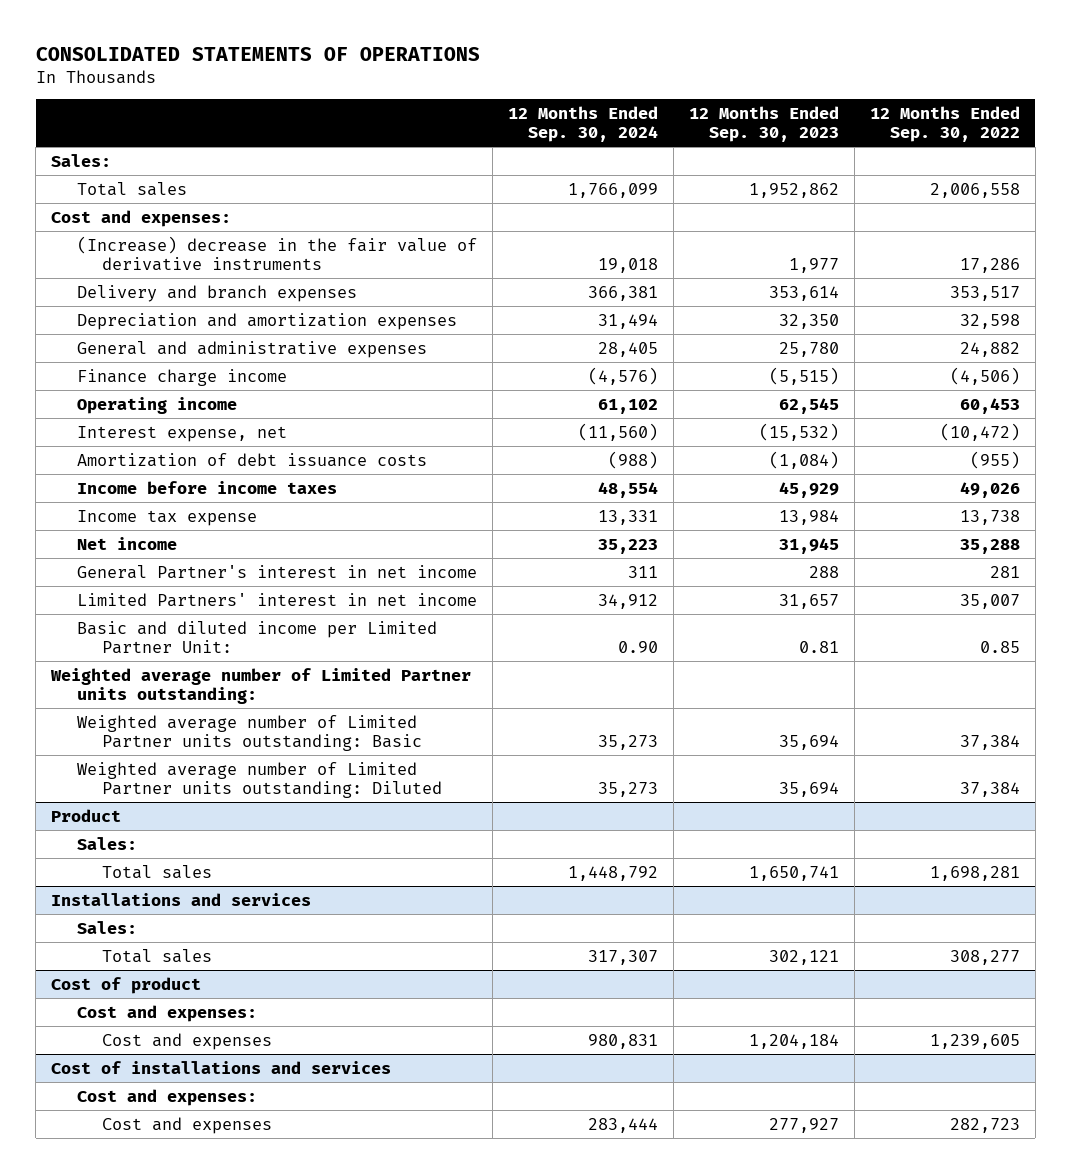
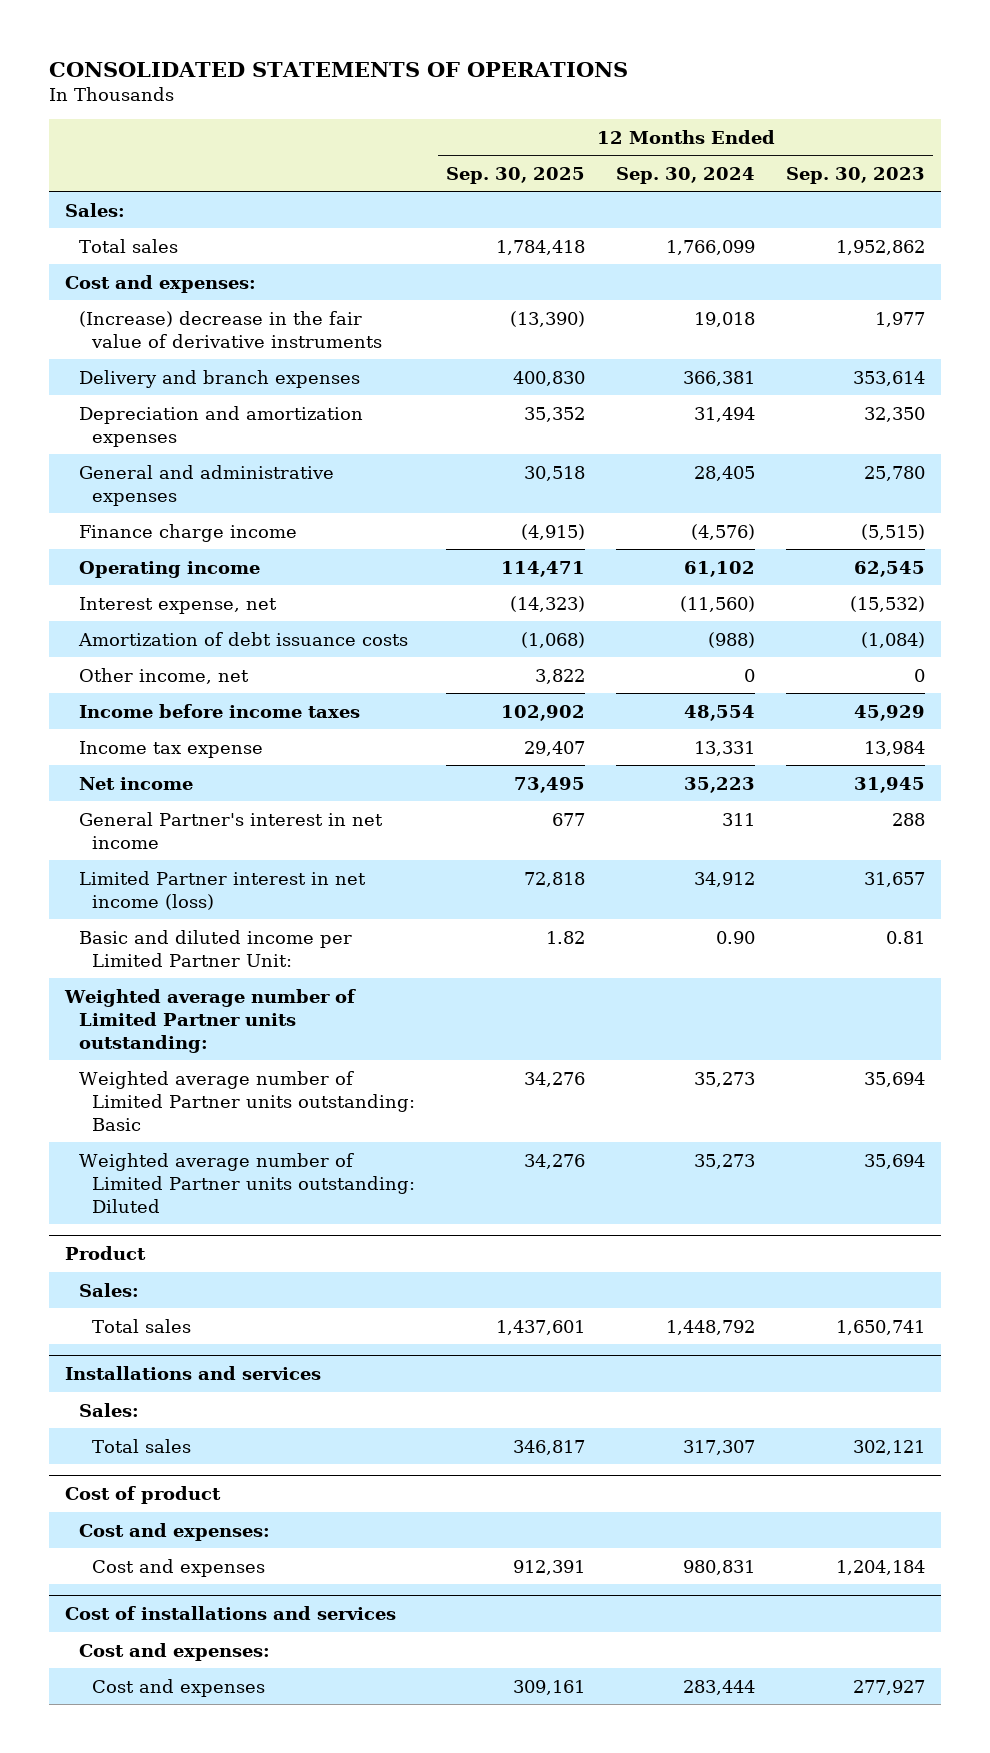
- | 12 Months Ended Sep. 30, 2024 | 12 Months Ended Sep. 30, 2023 | 12 Months Ended Sep. 30, 2022
+ | 12 Months Ended Sep. 30, 2025 | 12 Months Ended Sep. 30, 2024 | 12 Months Ended Sep. 30, 2023
+ Other income, net | 3,822 | 0 | 0
- Limited Partners' interest in net income | 34,912 | 31,657 | 35,007
+ Limited Partner interest in net income (loss) | 72,818 | 34,912 | 31,657

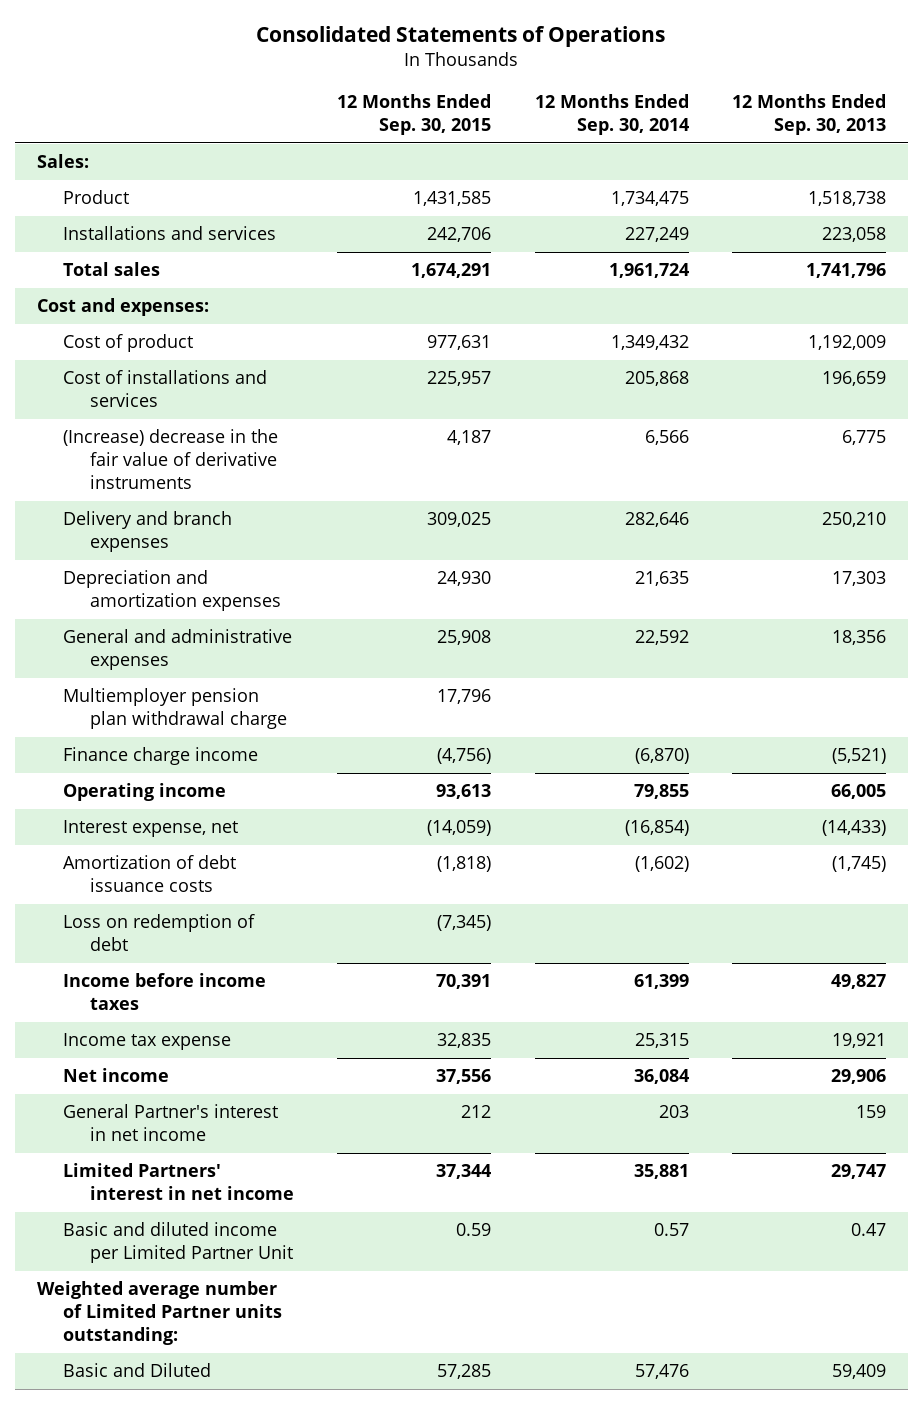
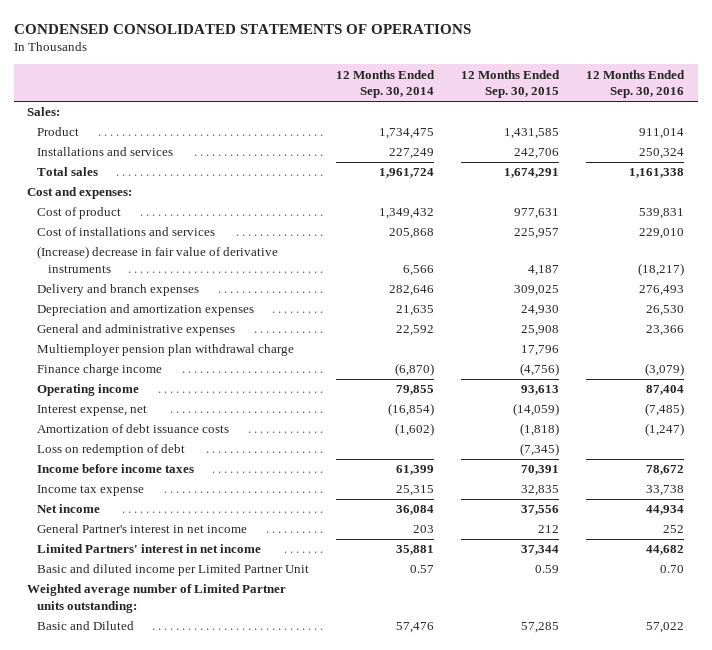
- Consolidated Statements of Operations
+ CONDENSED CONSOLIDATED STATEMENTS OF OPERATIONS
- | 12 Months Ended Sep. 30, 2015 | 12 Months Ended Sep. 30, 2014 | 12 Months Ended Sep. 30, 2013
+ | 12 Months Ended Sep. 30, 2014 | 12 Months Ended Sep. 30, 2015 | 12 Months Ended Sep. 30, 2016
- (Increase) decrease in the fair value of derivative instruments | 4,187 | 6,566 | 6,775
+ (Increase) decrease in fair value of derivative instruments | 6,566 | 4,187 | (18,217)

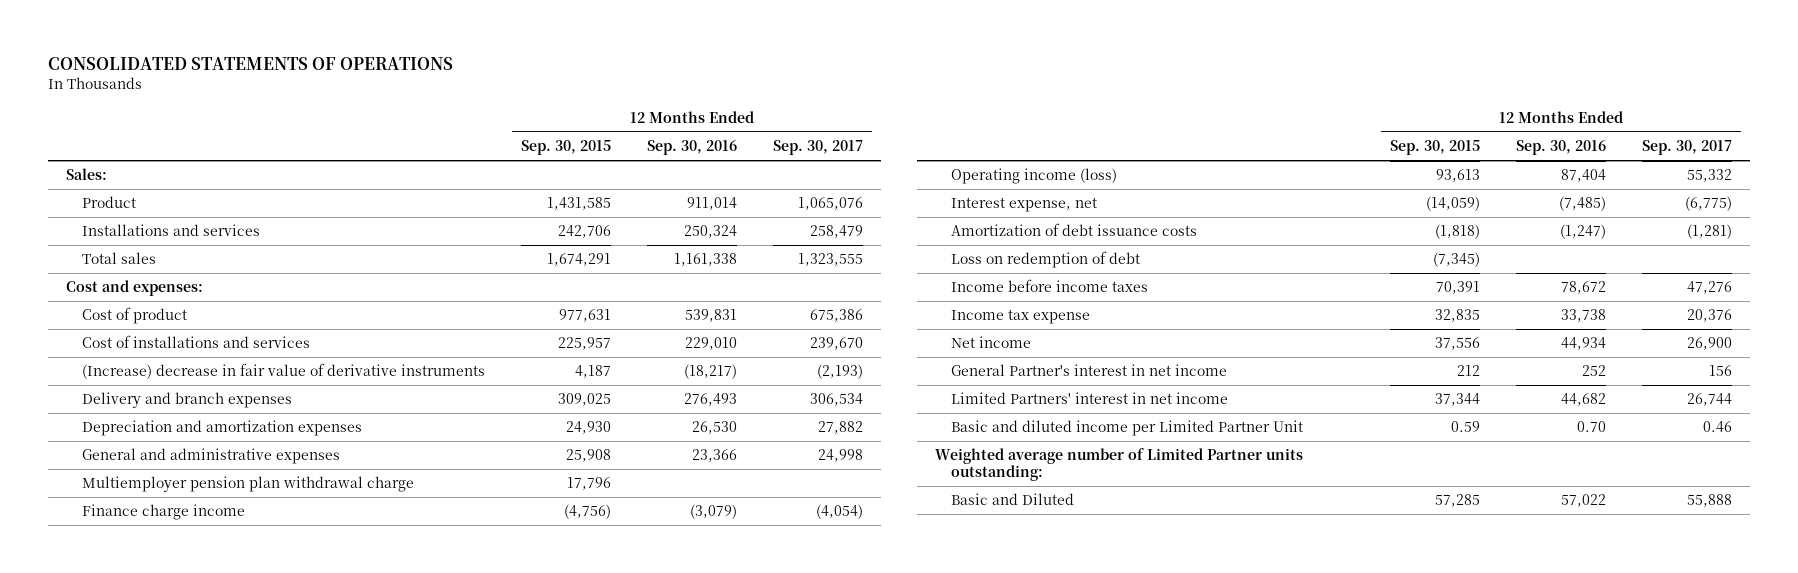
- CONDENSED CONSOLIDATED STATEMENTS OF OPERATIONS
+ CONSOLIDATED STATEMENTS OF OPERATIONS
- | 12 Months Ended Sep. 30, 2014 | 12 Months Ended Sep. 30, 2015 | 12 Months Ended Sep. 30, 2016
+ | 12 Months Ended Sep. 30, 2015 | 12 Months Ended Sep. 30, 2016 | 12 Months Ended Sep. 30, 2017
- Operating income | 79,855 | 93,613 | 87,404
+ Operating income (loss) | 93,613 | 87,404 | 55,332

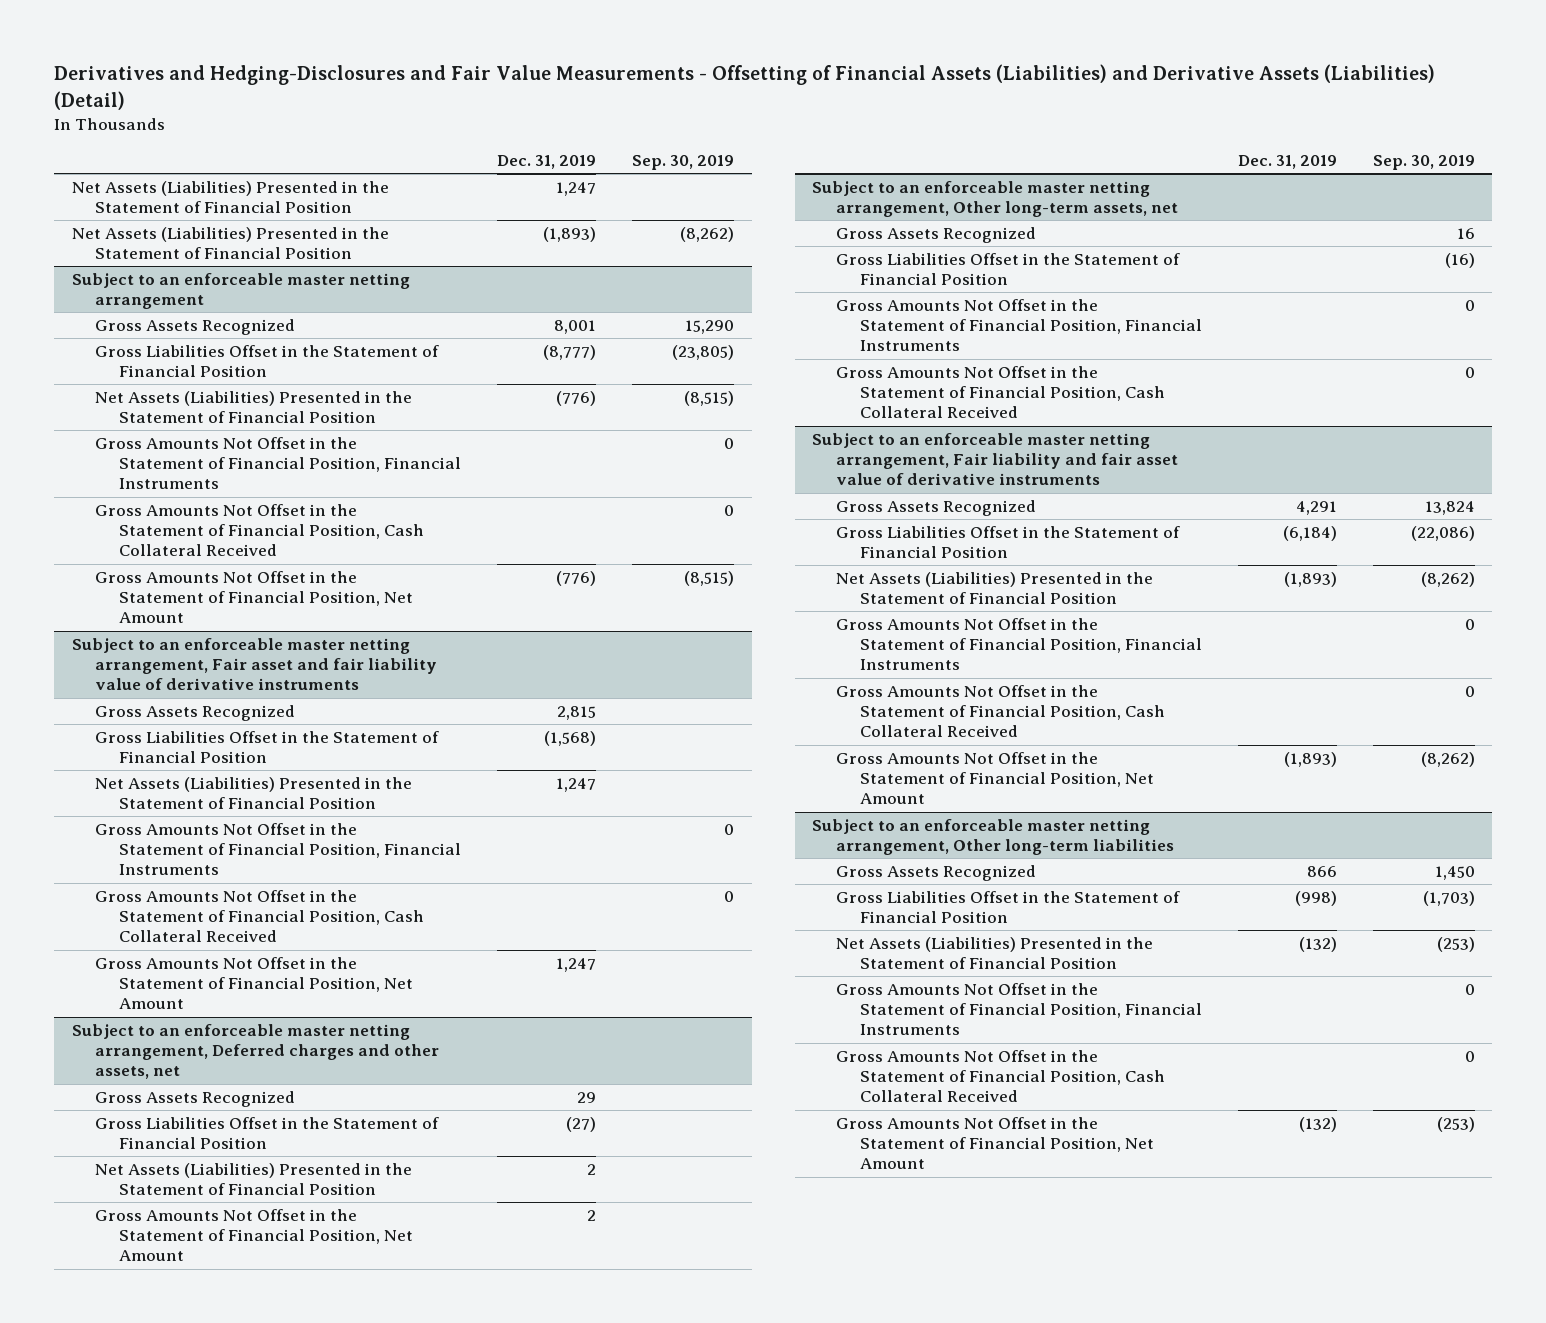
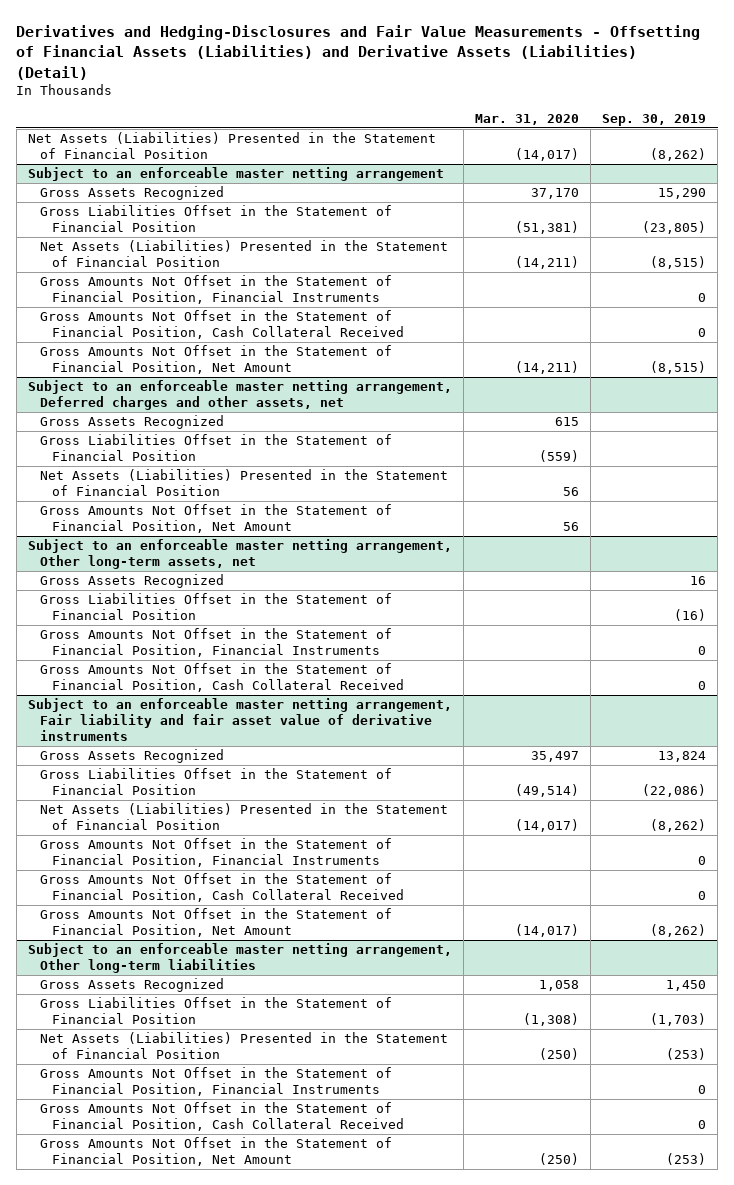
- | Dec. 31, 2019 | Sep. 30, 2019
+ | Mar. 31, 2020 | Sep. 30, 2019
- Net Assets (Liabilities) Presented in the Statement of Financial Position | 1,247 |
- Subject to an enforceable master netting arrangement, Fair asset and fair liability value of derivative instruments
- Gross Assets Recognized | 2,815 |
- Gross Liabilities Offset in the Statement of Financial Position | (1,568) |
- Net Assets (Liabilities) Presented in the Statement of Financial Position | 1,247 |
- Gross Amounts Not Offset in the Statement of Financial Position, Financial Instruments | | 0
- Gross Amounts Not Offset in the Statement of Financial Position, Cash Collateral Received | | 0
- Gross Amounts Not Offset in the Statement of Financial Position, Net Amount | 1,247 |

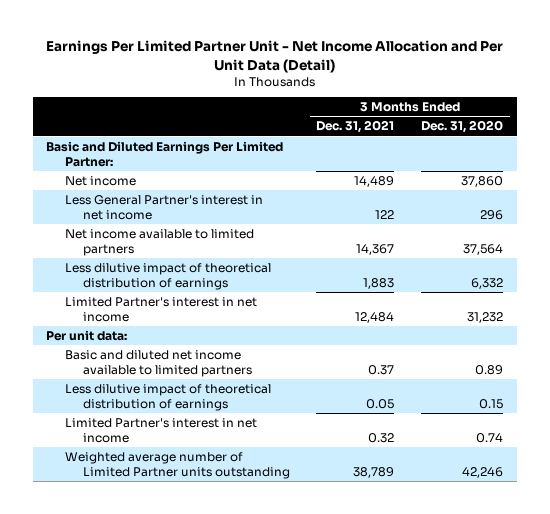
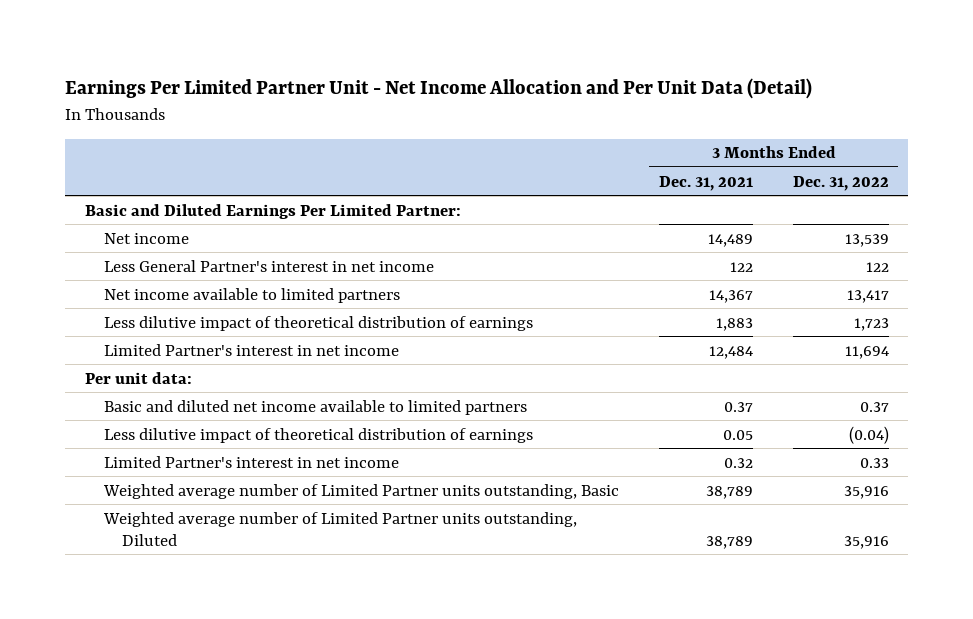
- | 3 Months Ended Dec. 31, 2021 | 3 Months Ended Dec. 31, 2020
+ | 3 Months Ended Dec. 31, 2021 | 3 Months Ended Dec. 31, 2022
- Weighted average number of Limited Partner units outstanding | 38,789 | 42,246
+ Weighted average number of Limited Partner units outstanding, Basic | 38,789 | 35,916
+ Weighted average number of Limited Partner units outstanding, Diluted | 38,789 | 35,916

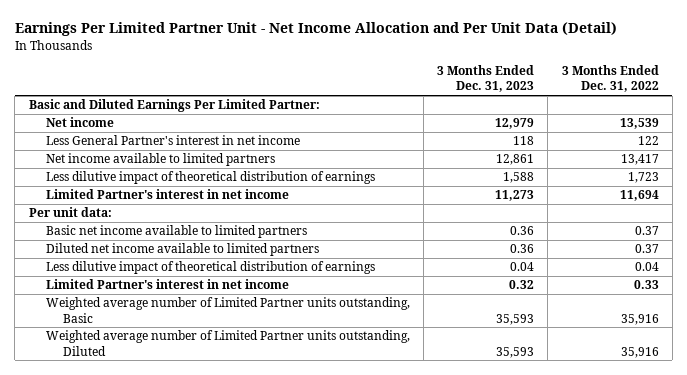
- | 3 Months Ended Dec. 31, 2021 | 3 Months Ended Dec. 31, 2022
+ | 3 Months Ended Dec. 31, 2023 | 3 Months Ended Dec. 31, 2022
- Basic and diluted net income available to limited partners | 0.37 | 0.37
- Less dilutive impact of theoretical distribution of earnings | 0.05 | (0.04)
+ Basic net income available to limited partners | 0.36 | 0.37
+ Diluted net income available to limited partners | 0.36 | 0.37
+ Less dilutive impact of theoretical distribution of earnings | 0.04 | 0.04

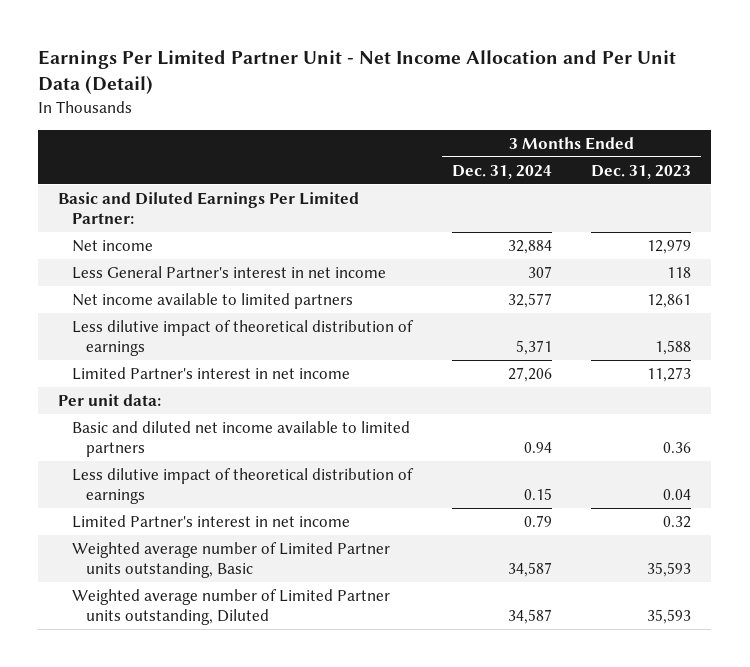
- | 3 Months Ended Dec. 31, 2023 | 3 Months Ended Dec. 31, 2022
+ | 3 Months Ended Dec. 31, 2024 | 3 Months Ended Dec. 31, 2023
- Basic net income available to limited partners | 0.36 | 0.37
- Diluted net income available to limited partners | 0.36 | 0.37
+ Basic and diluted net income available to limited partners | 0.94 | 0.36

